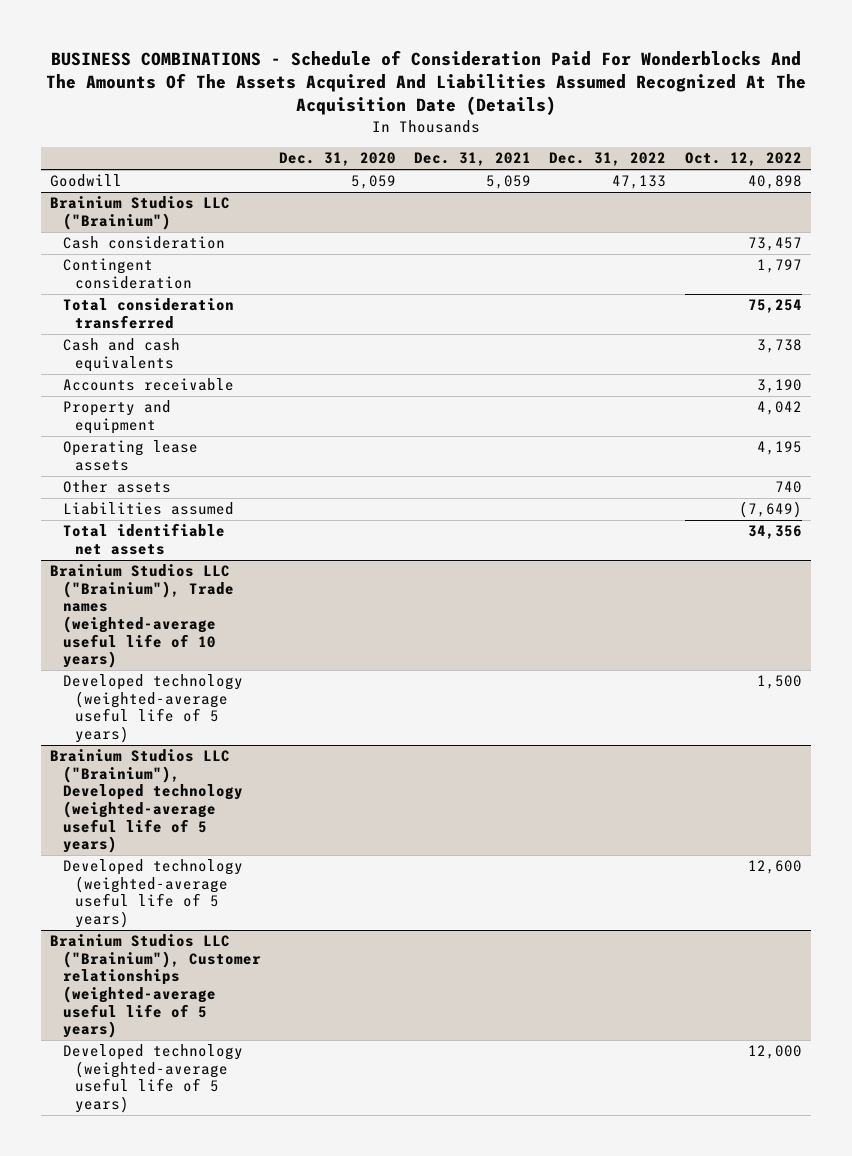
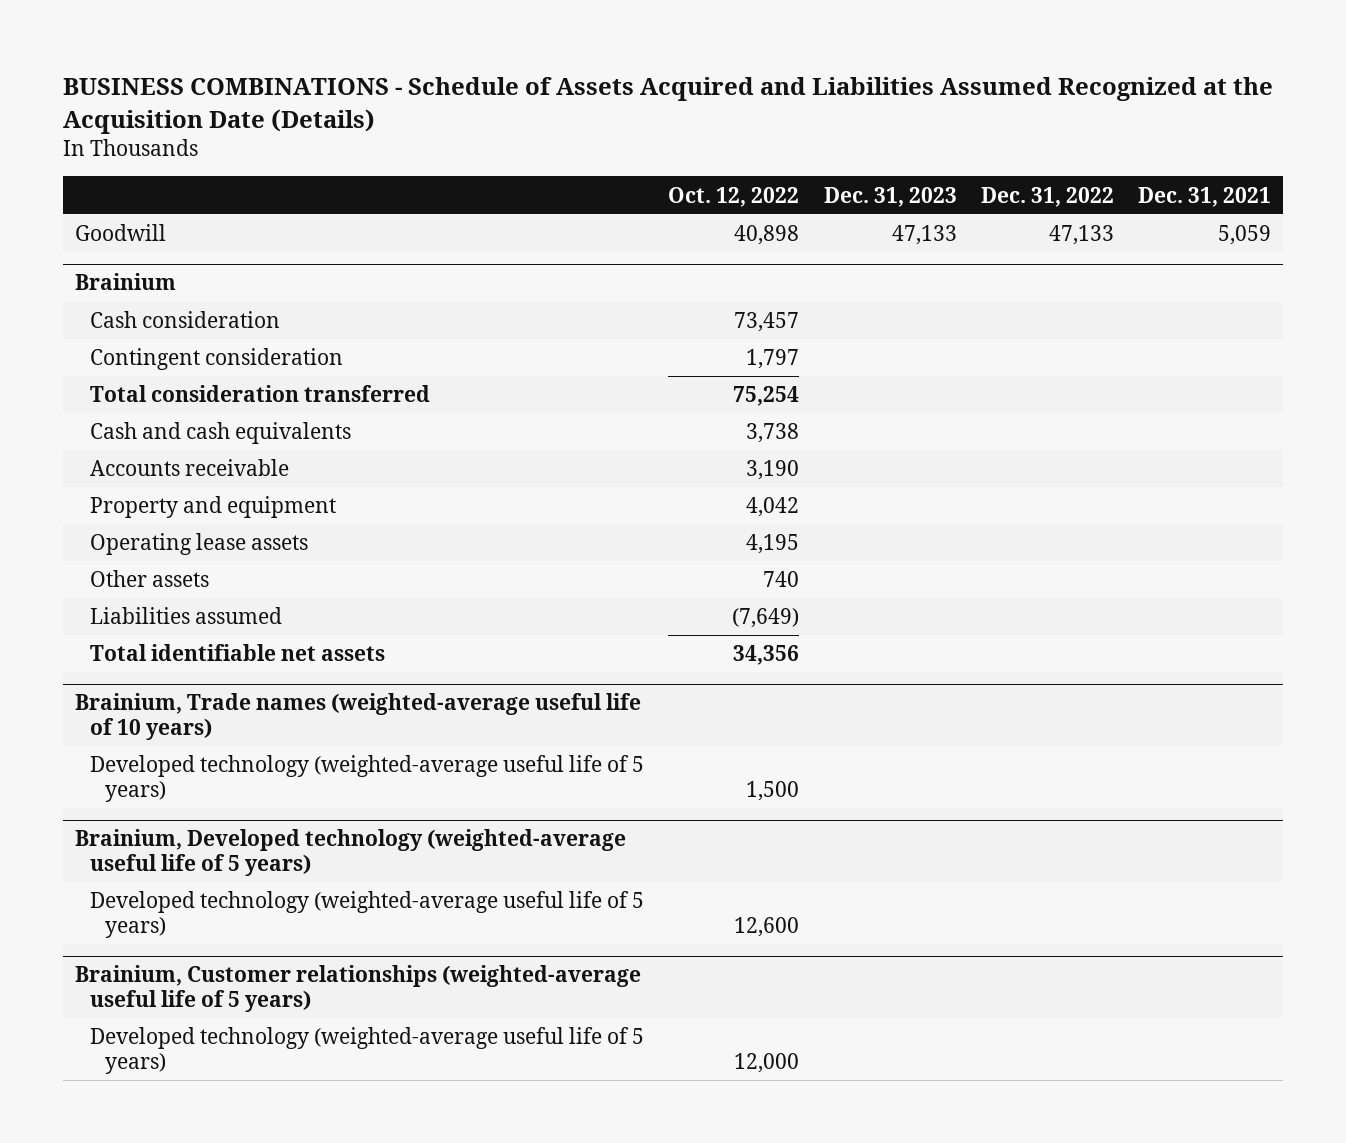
- BUSINESS COMBINATIONS - Schedule of Consideration Paid For Wonderblocks And The Amounts Of The Assets Acquired And Liabilities Assumed Recognized At The Acquisition Date (Details)
+ BUSINESS COMBINATIONS - Schedule of Assets Acquired and Liabilities Assumed Recognized at the Acquisition Date (Details)
- | Dec. 31, 2020 | Dec. 31, 2021 | Dec. 31, 2022 | Oct. 12, 2022
+ | Oct. 12, 2022 | Dec. 31, 2023 | Dec. 31, 2022 | Dec. 31, 2021
- Brainium Studios LLC ("Brainium")
+ Brainium
- Brainium Studios LLC ("Brainium"), Trade names (weighted-average useful life of 10 years)
+ Brainium, Trade names (weighted-average useful life of 10 years)
- Brainium Studios LLC ("Brainium"), Developed technology (weighted-average useful life of 5 years)
+ Brainium, Developed technology (weighted-average useful life of 5 years)
- Brainium Studios LLC ("Brainium"), Customer relationships (weighted-average useful life of 5 years)
+ Brainium, Customer relationships (weighted-average useful life of 5 years)

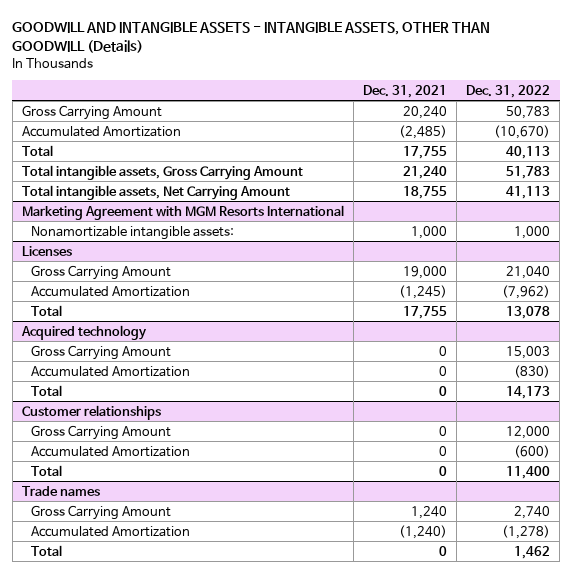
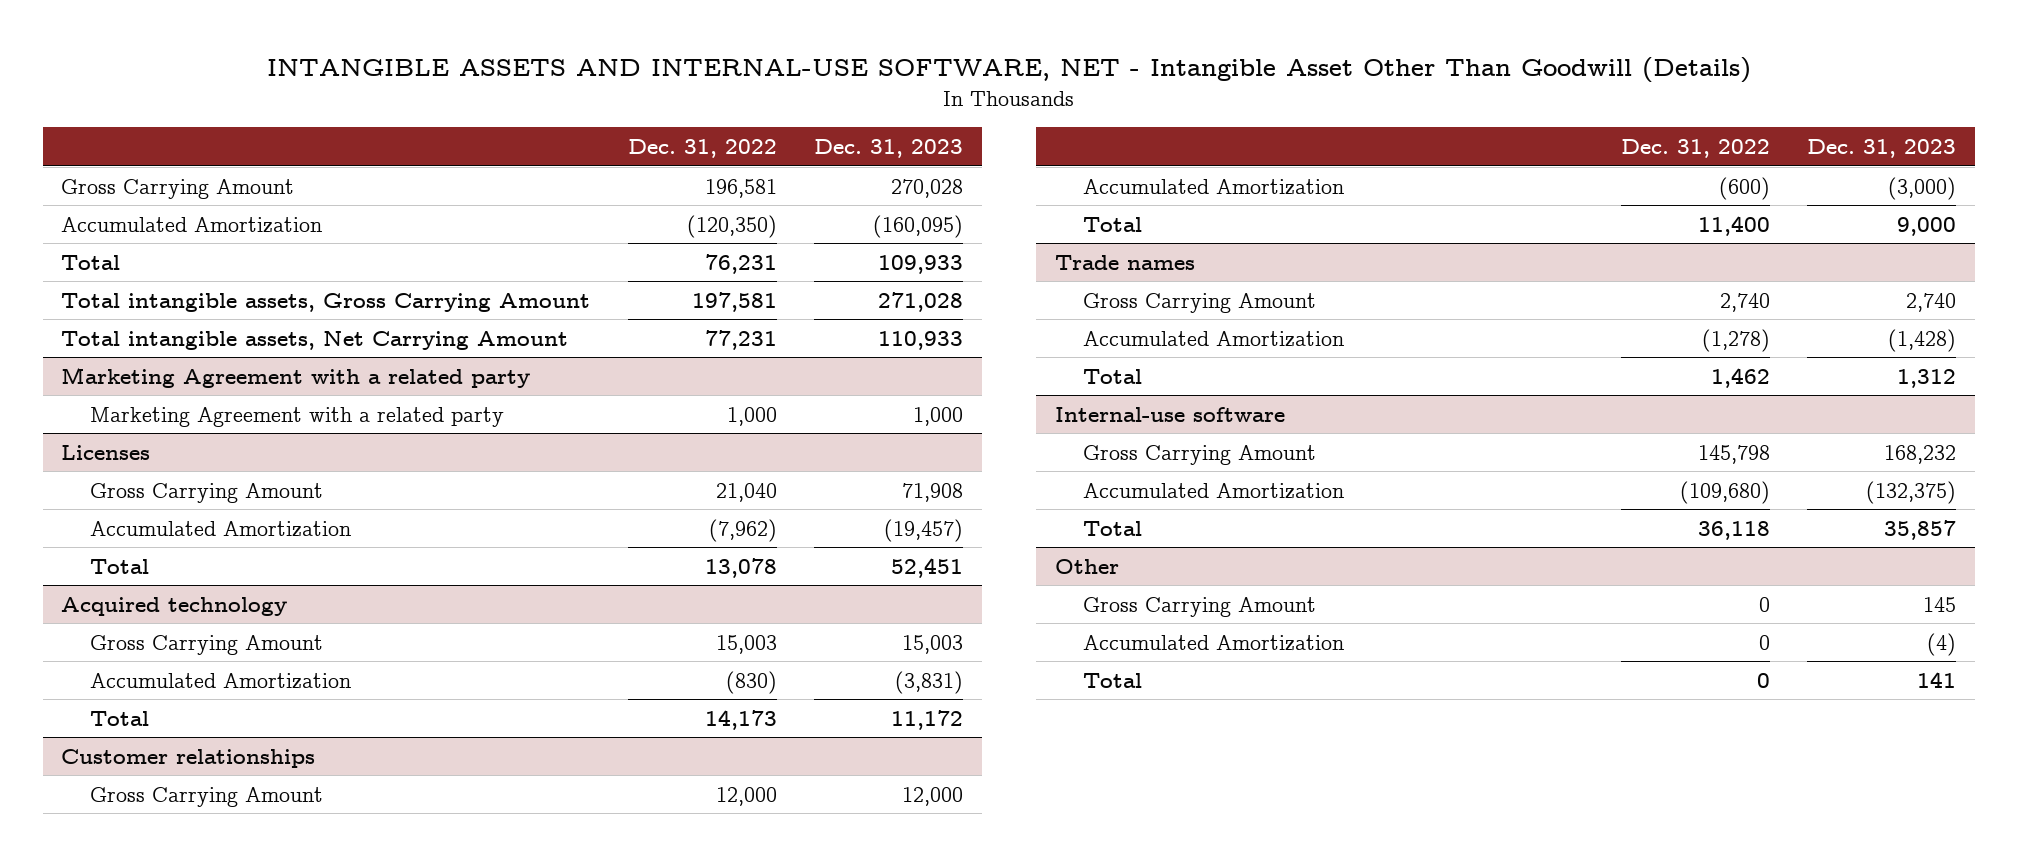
- GOODWILL AND INTANGIBLE ASSETS - INTANGIBLE ASSETS, OTHER THAN GOODWILL (Details)
+ INTANGIBLE ASSETS AND INTERNAL-USE SOFTWARE, NET - Intangible Asset Other Than Goodwill (Details)
- | Dec. 31, 2021 | Dec. 31, 2022
+ | Dec. 31, 2022 | Dec. 31, 2023
- Gross Carrying Amount | 20,240 | 50,783
- Accumulated Amortization | (2,485) | (10,670)
- Total | 17,755 | 40,113
- Total intangible assets, Gross Carrying Amount | 21,240 | 51,783
- Total intangible assets, Net Carrying Amount | 18,755 | 41,113
- Marketing Agreement with MGM Resorts International
- Nonamortizable intangible assets: | 1,000 | 1,000
+ Gross Carrying Amount | 196,581 | 270,028
+ Accumulated Amortization | (120,350) | (160,095)
+ Total | 76,231 | 109,933
+ Total intangible assets, Gross Carrying Amount | 197,581 | 271,028
+ Total intangible assets, Net Carrying Amount | 77,231 | 110,933
+ Marketing Agreement with a related party
+ Marketing Agreement with a related party | 1,000 | 1,000
+ Internal-use software
+ Gross Carrying Amount | 145,798 | 168,232
+ Accumulated Amortization | (109,680) | (132,375)
+ Total | 36,118 | 35,857
+ Other
+ Gross Carrying Amount | 0 | 145
+ Accumulated Amortization | 0 | (4)
+ Total | 0 | 141

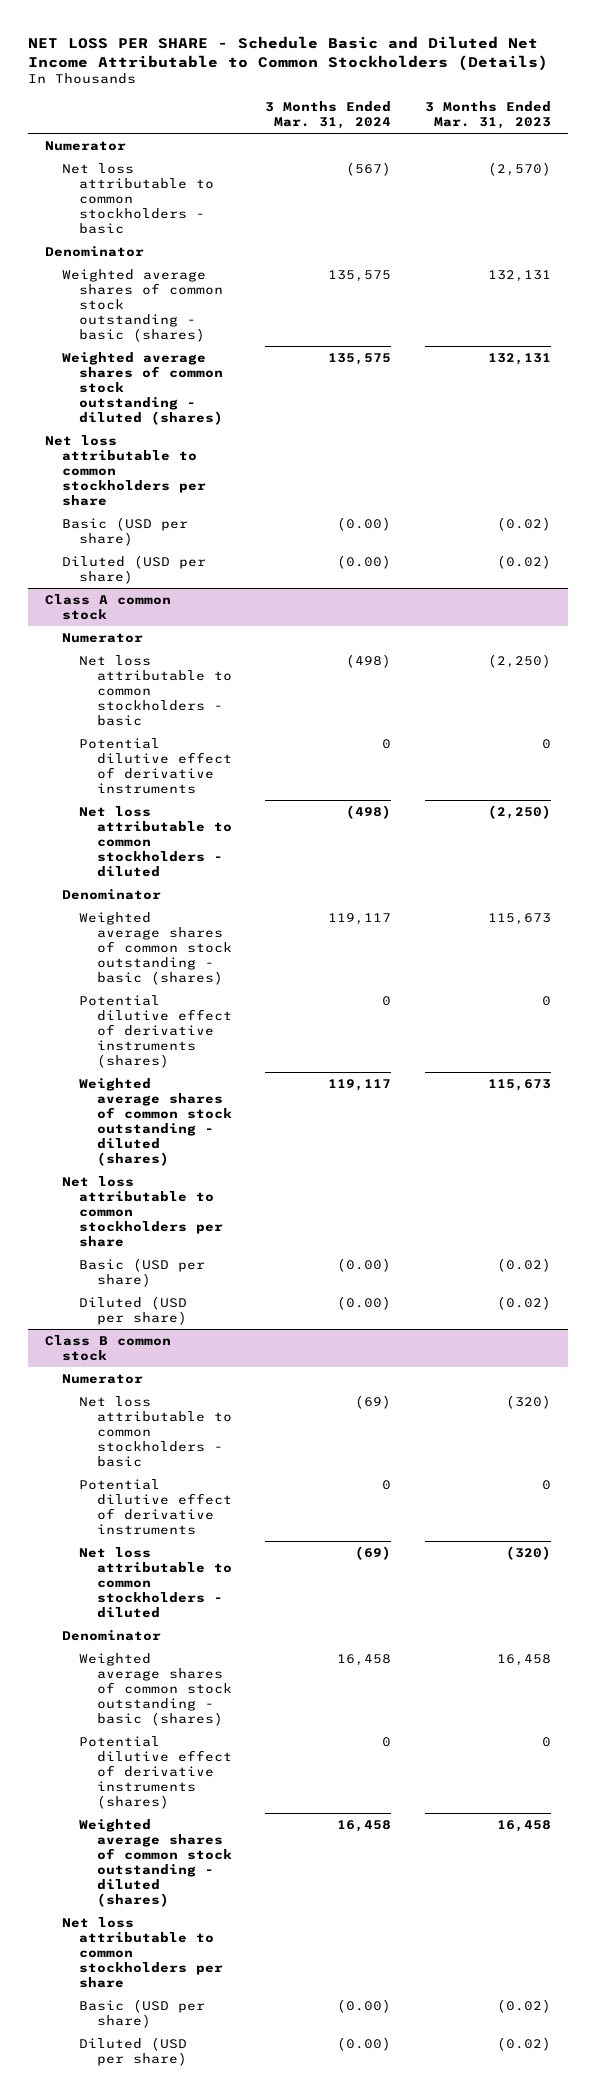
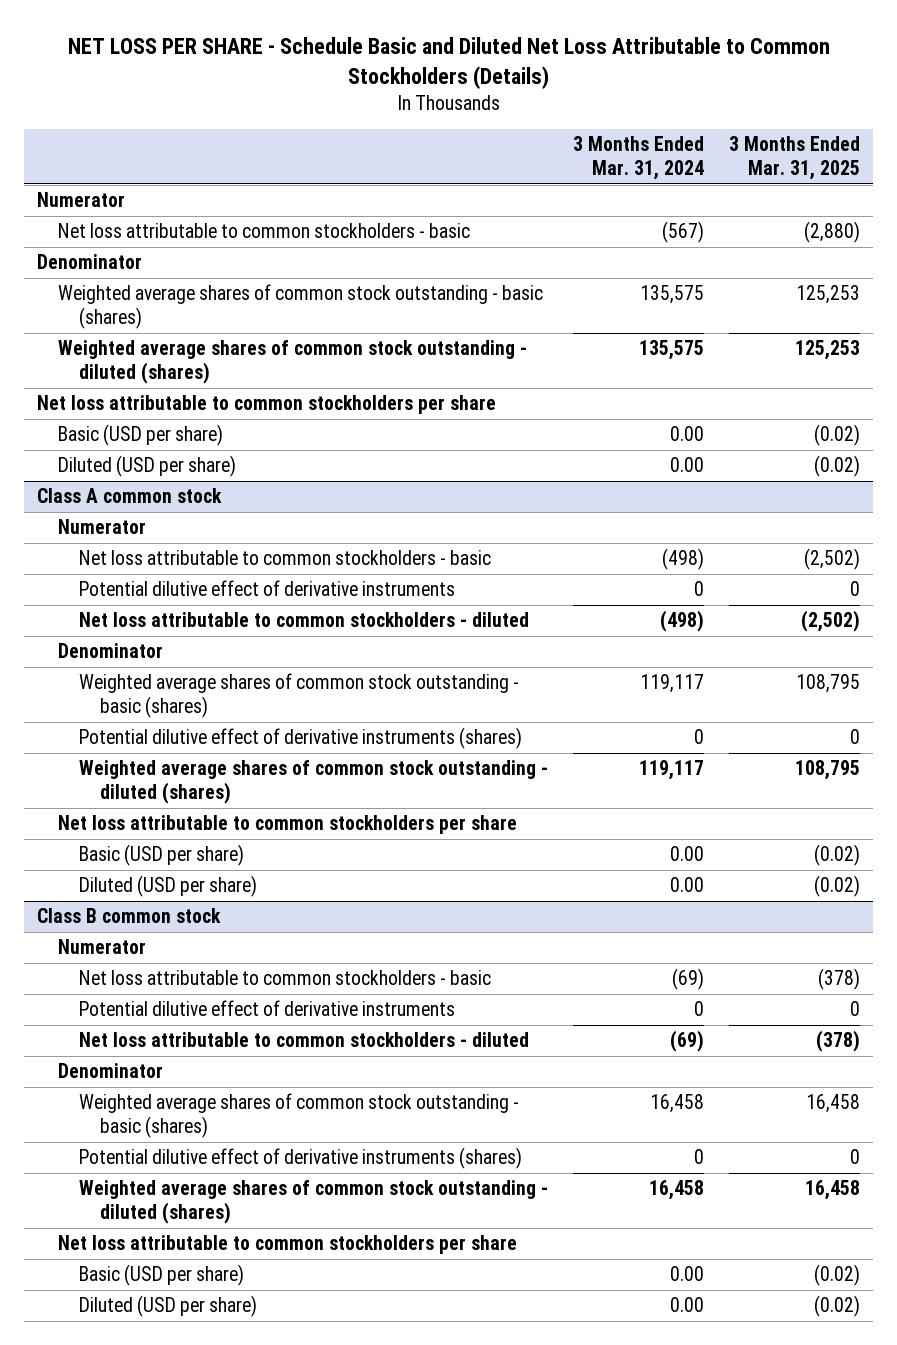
- NET LOSS PER SHARE - Schedule Basic and Diluted Net Income Attributable to Common Stockholders (Details)
+ NET LOSS PER SHARE - Schedule Basic and Diluted Net Loss Attributable to Common Stockholders (Details)
- | 3 Months Ended Mar. 31, 2024 | 3 Months Ended Mar. 31, 2023
+ | 3 Months Ended Mar. 31, 2024 | 3 Months Ended Mar. 31, 2025
- Basic (USD per share) | (0.00) | (0.02)
- Diluted (USD per share) | (0.00) | (0.02)
+ Basic (USD per share) | 0.00 | (0.02)
+ Diluted (USD per share) | 0.00 | (0.02)
@ Class A common stock
- Basic (USD per share) | (0.00) | (0.02)
- Diluted (USD per share) | (0.00) | (0.02)
+ Basic (USD per share) | 0.00 | (0.02)
+ Diluted (USD per share) | 0.00 | (0.02)
@ Class B common stock
- Basic (USD per share) | (0.00) | (0.02)
- Diluted (USD per share) | (0.00) | (0.02)
+ Basic (USD per share) | 0.00 | (0.02)
+ Diluted (USD per share) | 0.00 | (0.02)

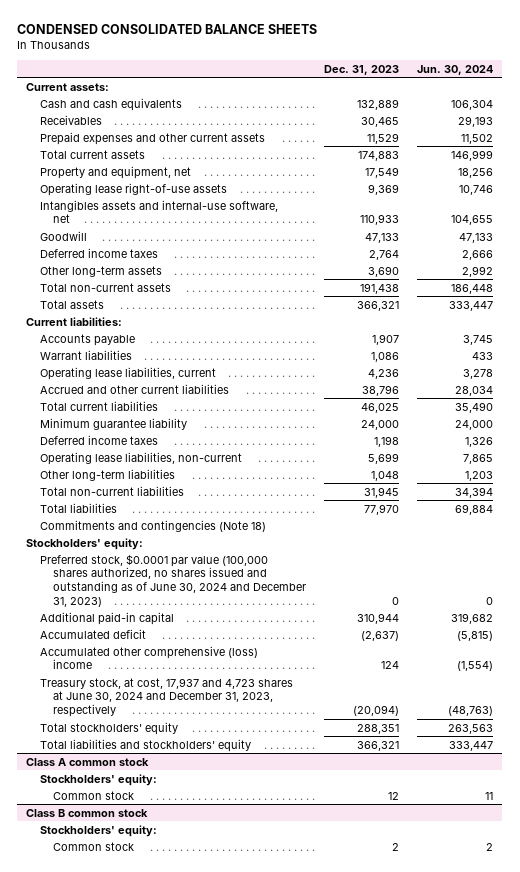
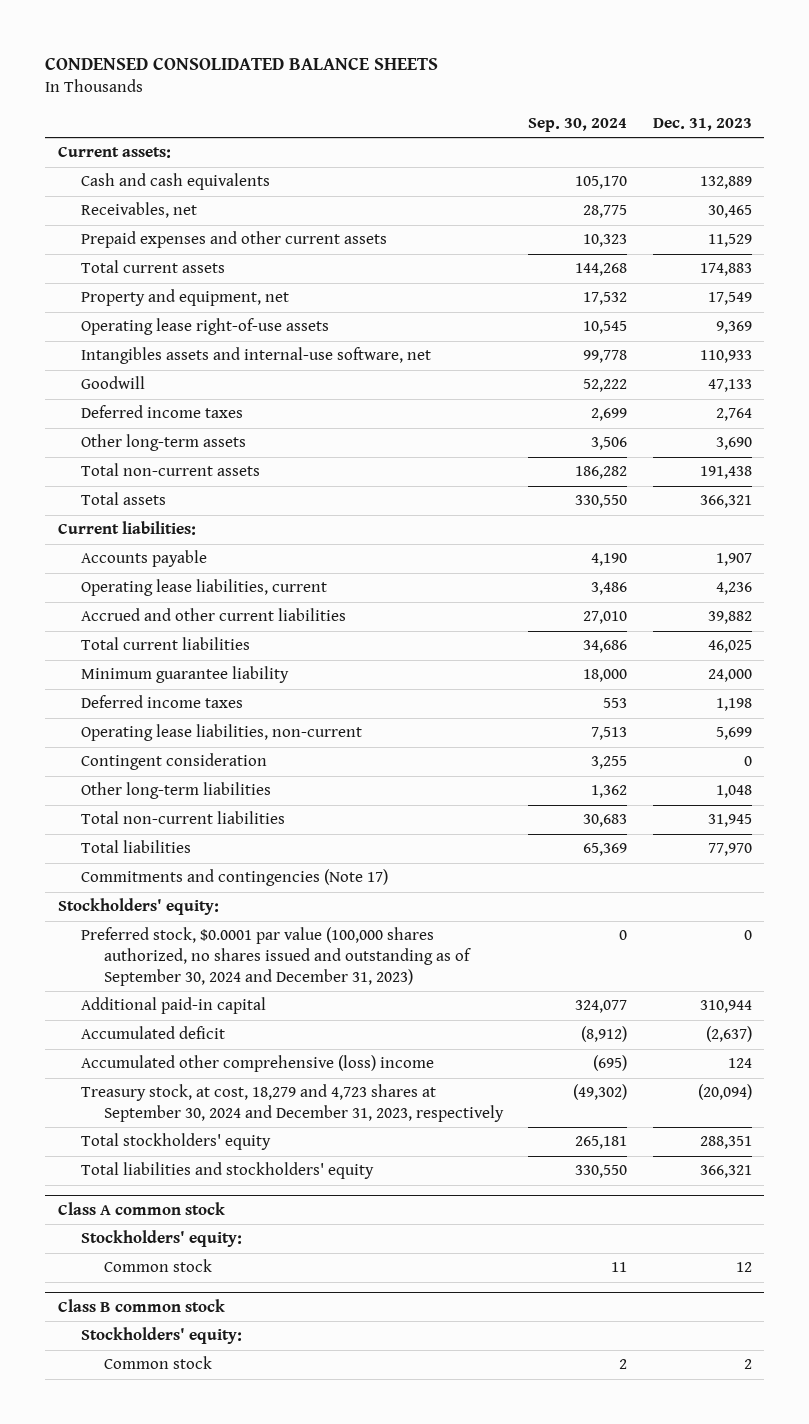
- | Dec. 31, 2023 | Jun. 30, 2024
+ | Sep. 30, 2024 | Dec. 31, 2023
- Receivables | 30,465 | 29,193
+ Receivables, net | 28,775 | 30,465
- Warrant liabilities | 1,086 | 433
- Accrued and other current liabilities | 38,796 | 28,034
+ Accrued and other current liabilities | 27,010 | 39,882
+ Contingent consideration | 3,255 | 0
- Commitments and contingencies (Note 18)
+ Commitments and contingencies (Note 17)
- Preferred stock, $0.0001 par value (100,000 shares authorized, no shares issued and outstanding as of June 30, 2024 and December 31, 2023) | 0 | 0
+ Preferred stock, $0.0001 par value (100,000 shares authorized, no shares issued and outstanding as of September 30, 2024 and December 31, 2023) | 0 | 0
- Treasury stock, at cost, 17,937 and 4,723 shares at June 30, 2024 and December 31, 2023, respectively | (20,094) | (48,763)
+ Treasury stock, at cost, 18,279 and 4,723 shares at September 30, 2024 and December 31, 2023, respectively | (49,302) | (20,094)

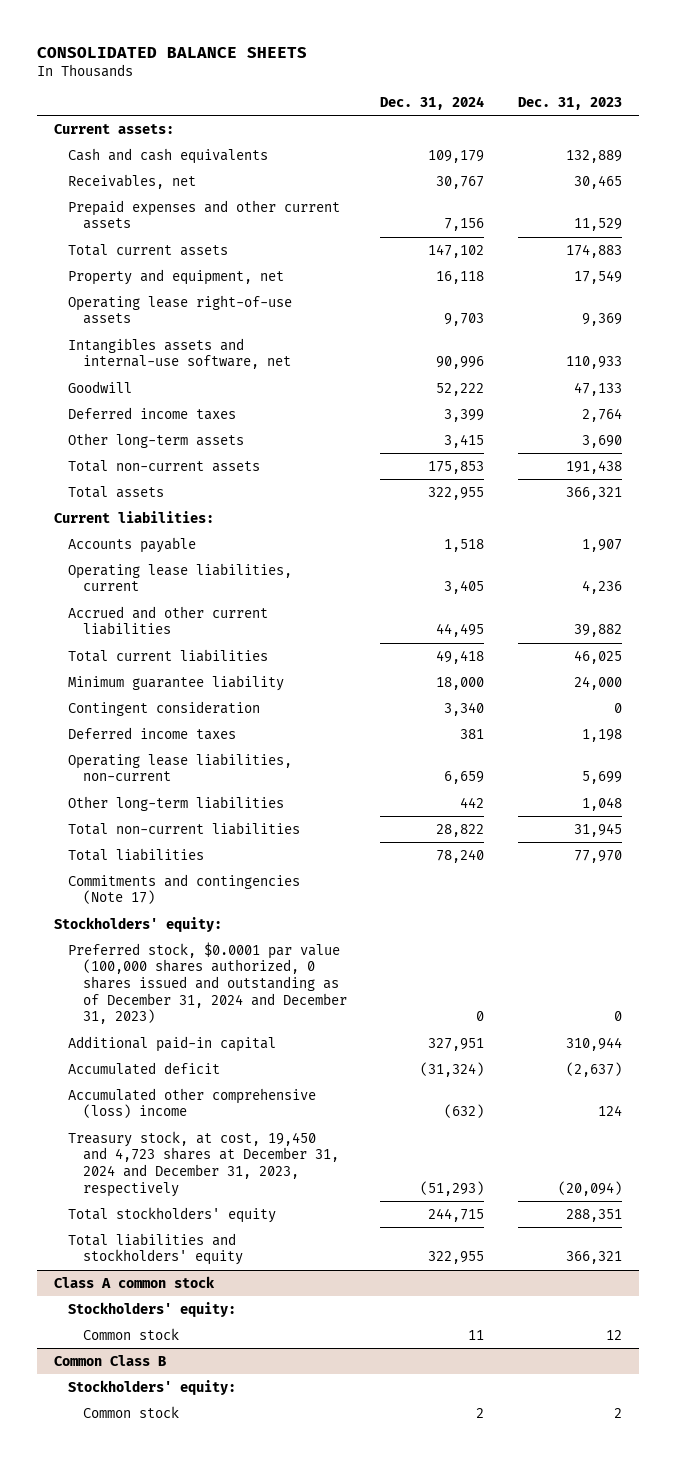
- CONDENSED CONSOLIDATED BALANCE SHEETS
+ CONSOLIDATED BALANCE SHEETS
- | Sep. 30, 2024 | Dec. 31, 2023
+ | Dec. 31, 2024 | Dec. 31, 2023
moved up: Contingent consideration | 3,340 | 0
- Preferred stock, $0.0001 par value (100,000 shares authorized, no shares issued and outstanding as of September 30, 2024 and December 31, 2023) | 0 | 0
+ Preferred stock, $0.0001 par value (100,000 shares authorized, 0 shares issued and outstanding as of December 31, 2024 and December 31, 2023) | 0 | 0
- Treasury stock, at cost, 18,279 and 4,723 shares at September 30, 2024 and December 31, 2023, respectively | (49,302) | (20,094)
+ Treasury stock, at cost, 19,450 and 4,723 shares at December 31, 2024 and December 31, 2023, respectively | (51,293) | (20,094)
- Class B common stock
+ Common Class B

